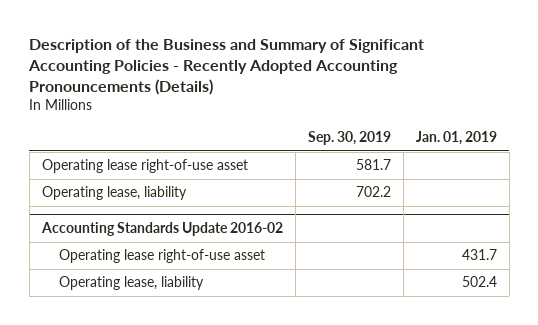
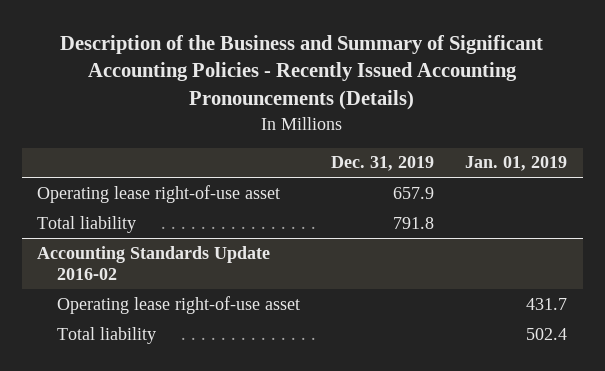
- Description of the Business and Summary of Significant Accounting Policies - Recently Adopted Accounting Pronouncements (Details)
+ Description of the Business and Summary of Significant Accounting Policies - Recently Issued Accounting Pronouncements (Details)
- | Sep. 30, 2019 | Jan. 01, 2019
+ | Dec. 31, 2019 | Jan. 01, 2019
- Operating lease, liability | 702.2 |
+ Total liability | 791.8 |
@ Accounting Standards Update 2016-02
- Operating lease, liability | | 502.4
+ Total liability | | 502.4

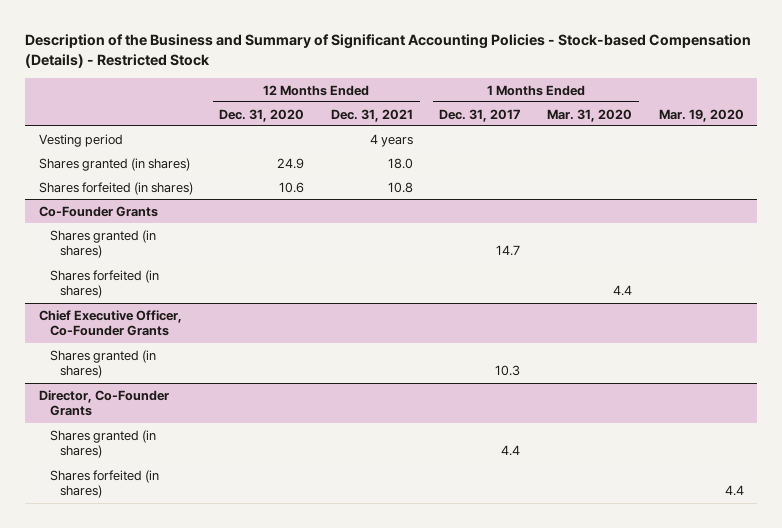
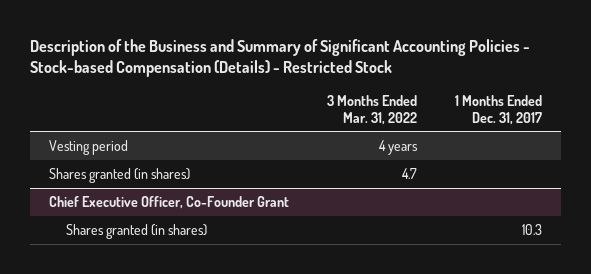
- | 12 Months Ended Dec. 31, 2020 | 12 Months Ended Dec. 31, 2021 | 1 Months Ended Dec. 31, 2017 | 1 Months Ended Mar. 31, 2020 | Mar. 19, 2020
+ | 3 Months Ended Mar. 31, 2022 | 1 Months Ended Dec. 31, 2017
- Shares forfeited (in shares) | 10.6 | 10.8 | | |
- Co-Founder Grants
- Shares granted (in shares) | | | 14.7 | |
- Shares forfeited (in shares) | | | | 4.4 |
- Chief Executive Officer, Co-Founder Grants
+ Chief Executive Officer, Co-Founder Grant
- Director, Co-Founder Grants
- Shares granted (in shares) | | | 4.4 | |
- Shares forfeited (in shares) | | | | | 4.4

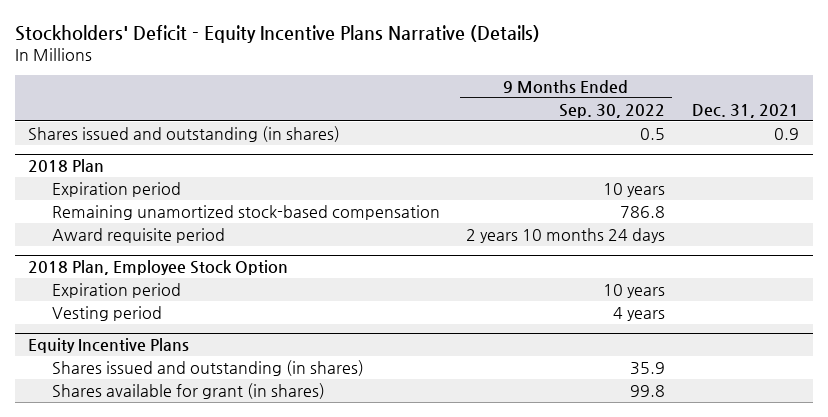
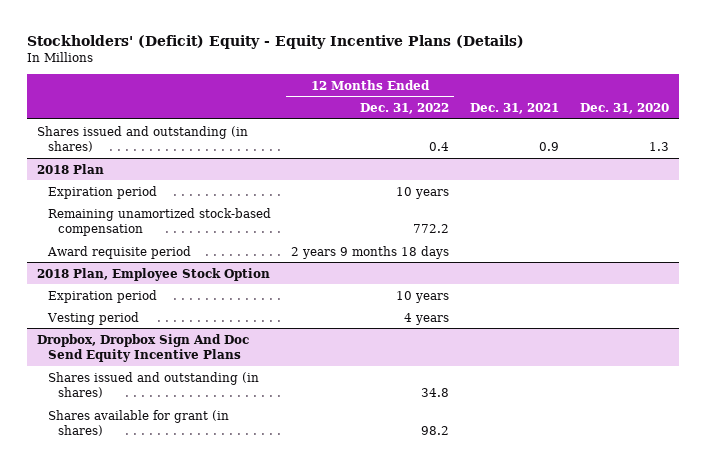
- Stockholders' Deficit - Equity Incentive Plans Narrative (Details)
+ Stockholders' (Deficit) Equity - Equity Incentive Plans (Details)
- | 9 Months Ended Sep. 30, 2022 | Dec. 31, 2021
+ | 12 Months Ended Dec. 31, 2022 | Dec. 31, 2021 | Dec. 31, 2020
- Equity Incentive Plans
+ Dropbox, Dropbox Sign And Doc Send Equity Incentive Plans

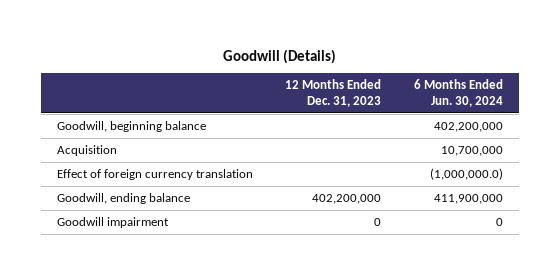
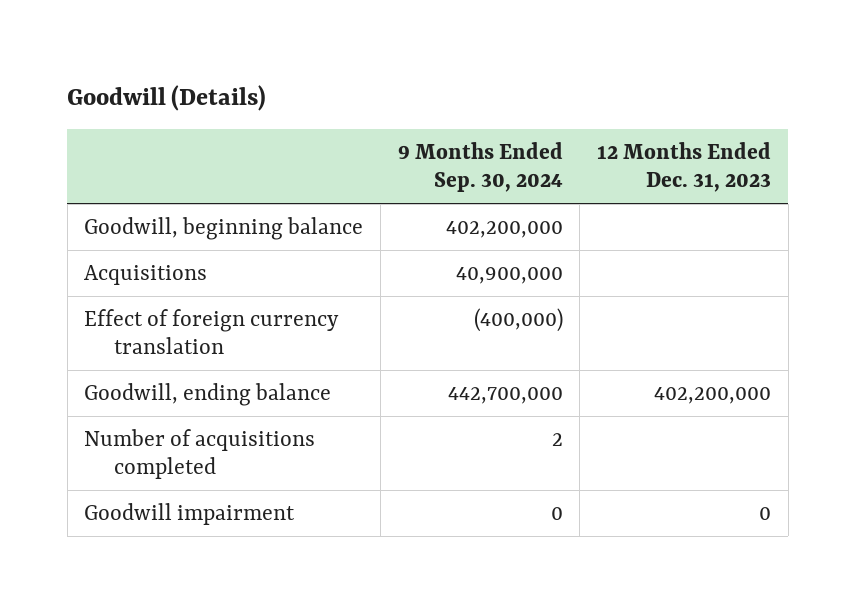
- | 12 Months Ended Dec. 31, 2023 | 6 Months Ended Jun. 30, 2024
+ | 9 Months Ended Sep. 30, 2024 | 12 Months Ended Dec. 31, 2023
- Acquisition | | 10,700,000
+ Acquisitions | 40,900,000 |
+ Number of acquisitions completed | 2 |

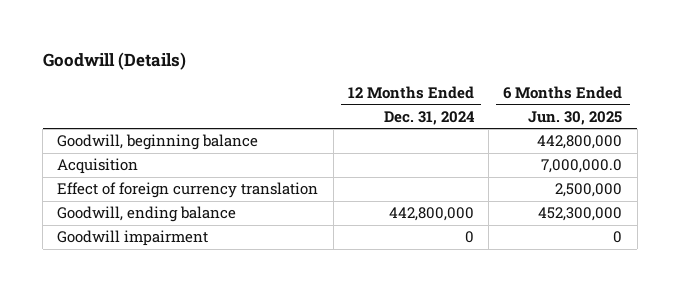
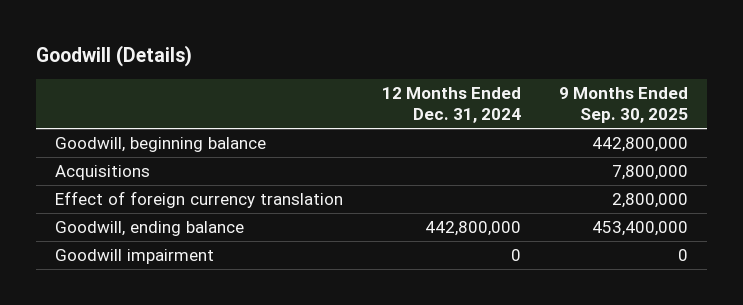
- | 12 Months Ended Dec. 31, 2024 | 6 Months Ended Jun. 30, 2025
+ | 12 Months Ended Dec. 31, 2024 | 9 Months Ended Sep. 30, 2025
- Acquisition | | 7,000,000.0
+ Acquisitions | | 7,800,000

